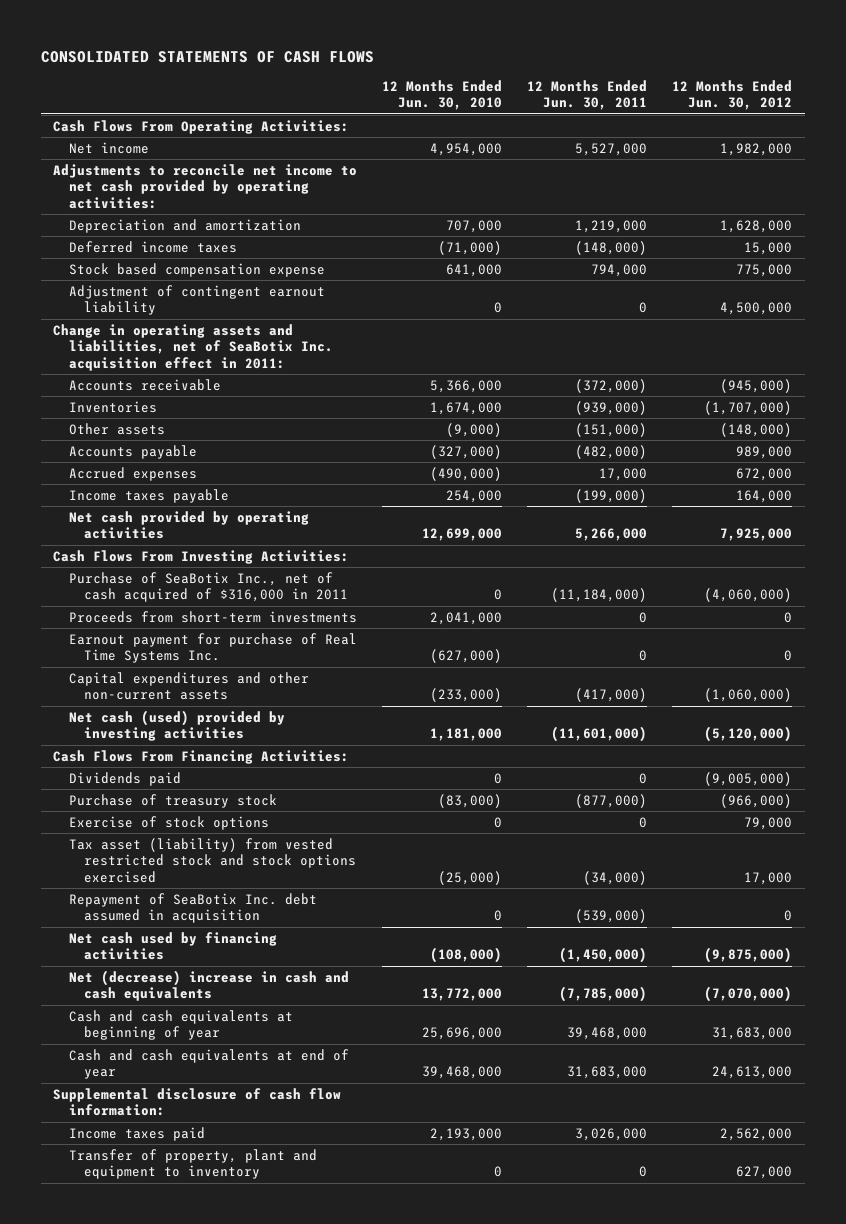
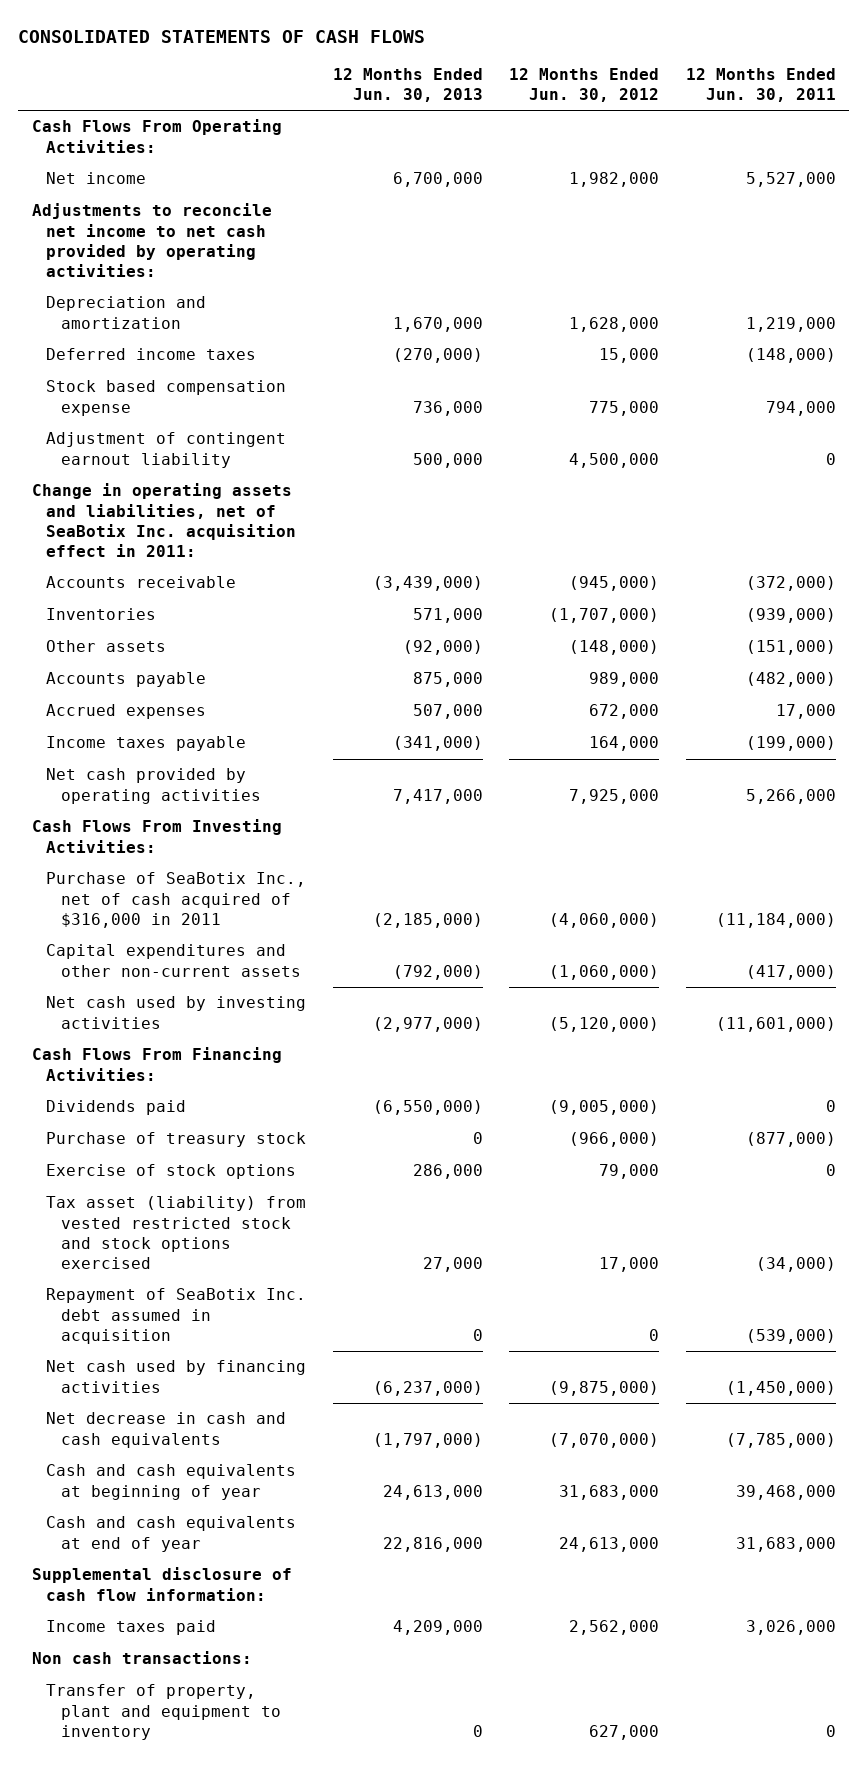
- | 12 Months Ended Jun. 30, 2010 | 12 Months Ended Jun. 30, 2011 | 12 Months Ended Jun. 30, 2012
+ | 12 Months Ended Jun. 30, 2013 | 12 Months Ended Jun. 30, 2012 | 12 Months Ended Jun. 30, 2011
- Proceeds from short-term investments | 2,041,000 | 0 | 0
- Earnout payment for purchase of Real Time Systems Inc. | (627,000) | 0 | 0
- Net cash (used) provided by investing activities | 1,181,000 | (11,601,000) | (5,120,000)
+ Net cash used by investing activities | (2,977,000) | (5,120,000) | (11,601,000)
- Net (decrease) increase in cash and cash equivalents | 13,772,000 | (7,785,000) | (7,070,000)
+ Net decrease in cash and cash equivalents | (1,797,000) | (7,070,000) | (7,785,000)
+ Non cash transactions:

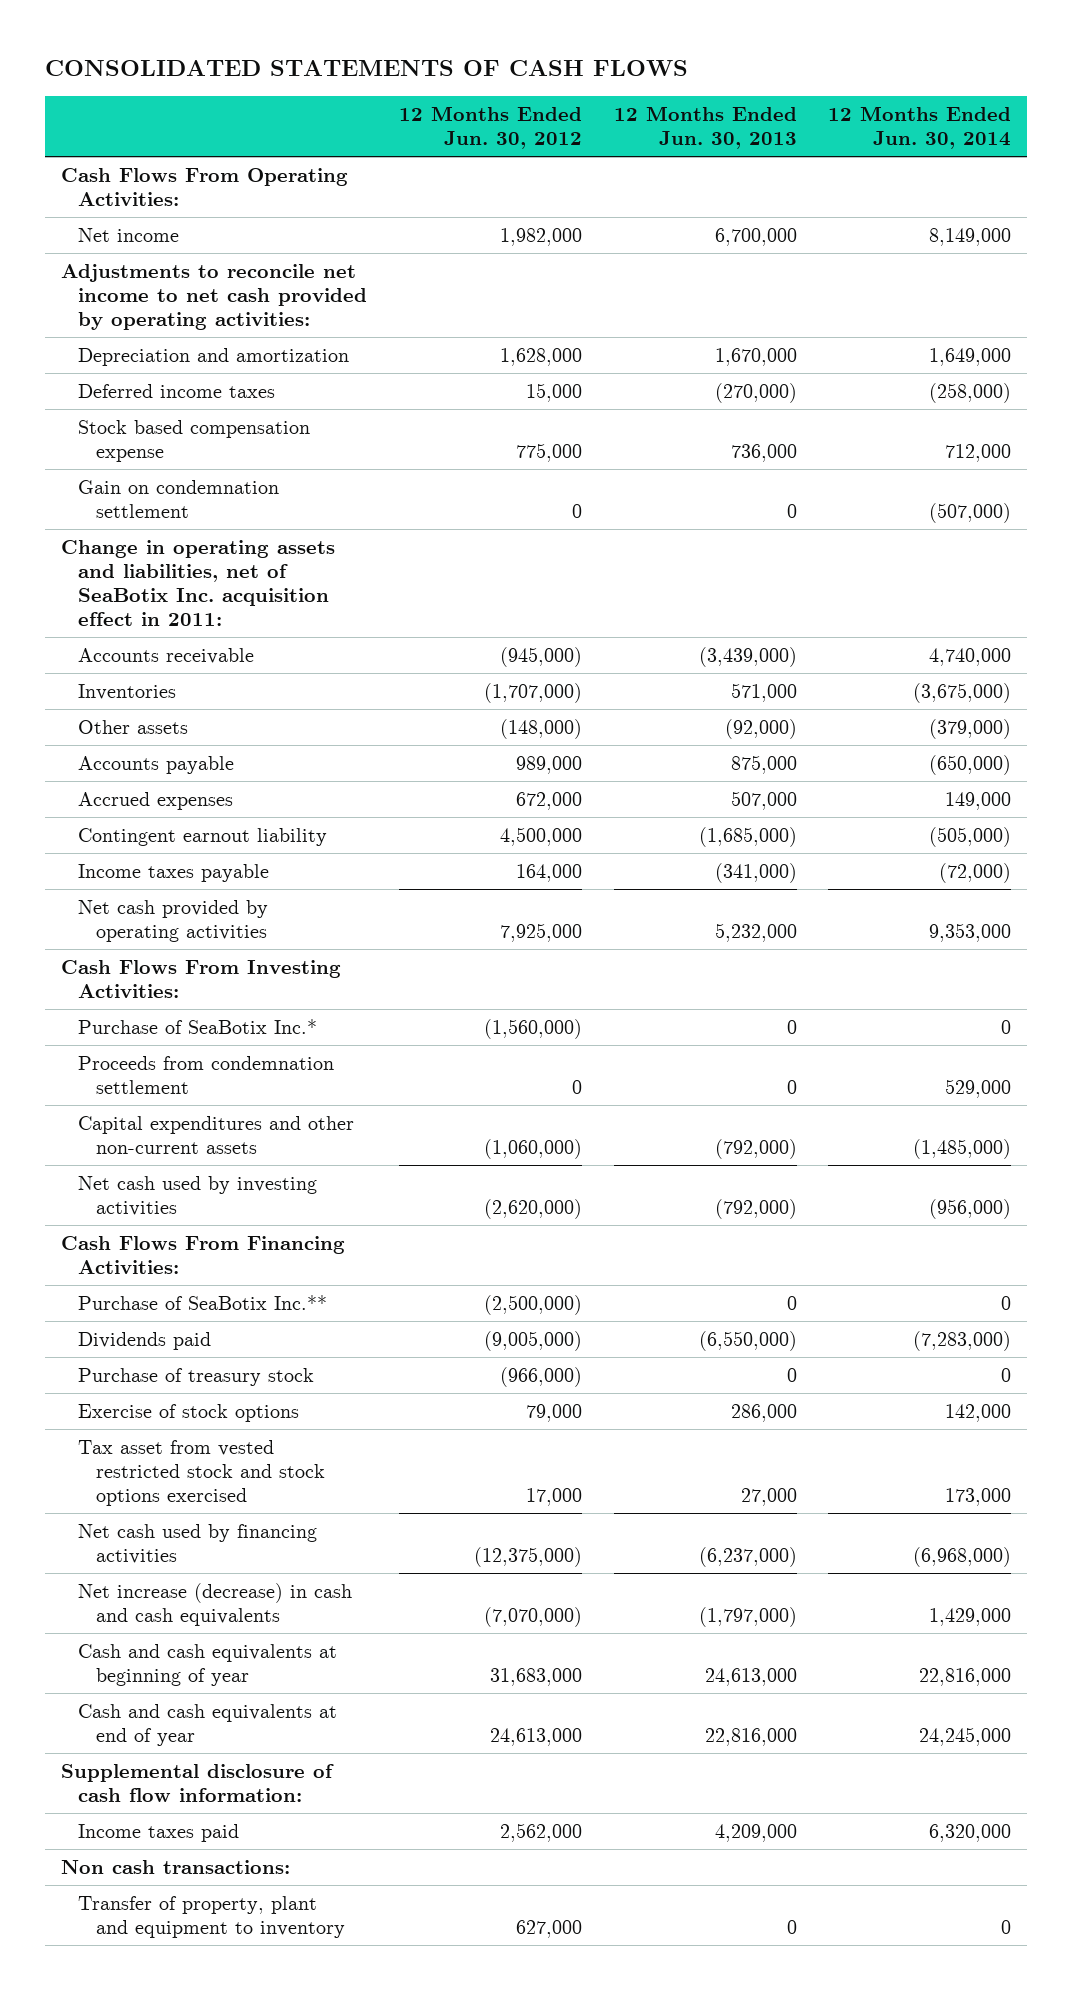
- | 12 Months Ended Jun. 30, 2013 | 12 Months Ended Jun. 30, 2012 | 12 Months Ended Jun. 30, 2011
+ | 12 Months Ended Jun. 30, 2012 | 12 Months Ended Jun. 30, 2013 | 12 Months Ended Jun. 30, 2014
- Adjustment of contingent earnout liability | 500,000 | 4,500,000 | 0
+ Gain on condemnation settlement | 0 | 0 | (507,000)
+ Contingent earnout liability | 4,500,000 | (1,685,000) | (505,000)
- Net cash provided by operating activities | 7,417,000 | 7,925,000 | 5,266,000
+ Net cash provided by operating activities | 7,925,000 | 5,232,000 | 9,353,000
- Purchase of SeaBotix Inc., net of cash acquired of $316,000 in 2011 | (2,185,000) | (4,060,000) | (11,184,000)
+ Purchase of SeaBotix Inc.* | (1,560,000) | 0 | 0
+ Proceeds from condemnation settlement | 0 | 0 | 529,000
- Net cash used by investing activities | (2,977,000) | (5,120,000) | (11,601,000)
+ Net cash used by investing activities | (2,620,000) | (792,000) | (956,000)
+ Purchase of SeaBotix Inc.** | (2,500,000) | 0 | 0
- Tax asset (liability) from vested restricted stock and stock options exercised | 27,000 | 17,000 | (34,000)
- Repayment of SeaBotix Inc. debt assumed in acquisition | 0 | 0 | (539,000)
- Net cash used by financing activities | (6,237,000) | (9,875,000) | (1,450,000)
- Net decrease in cash and cash equivalents | (1,797,000) | (7,070,000) | (7,785,000)
+ Tax asset from vested restricted stock and stock options exercised | 17,000 | 27,000 | 173,000
+ Net cash used by financing activities | (12,375,000) | (6,237,000) | (6,968,000)
+ Net increase (decrease) in cash and cash equivalents | (7,070,000) | (1,797,000) | 1,429,000

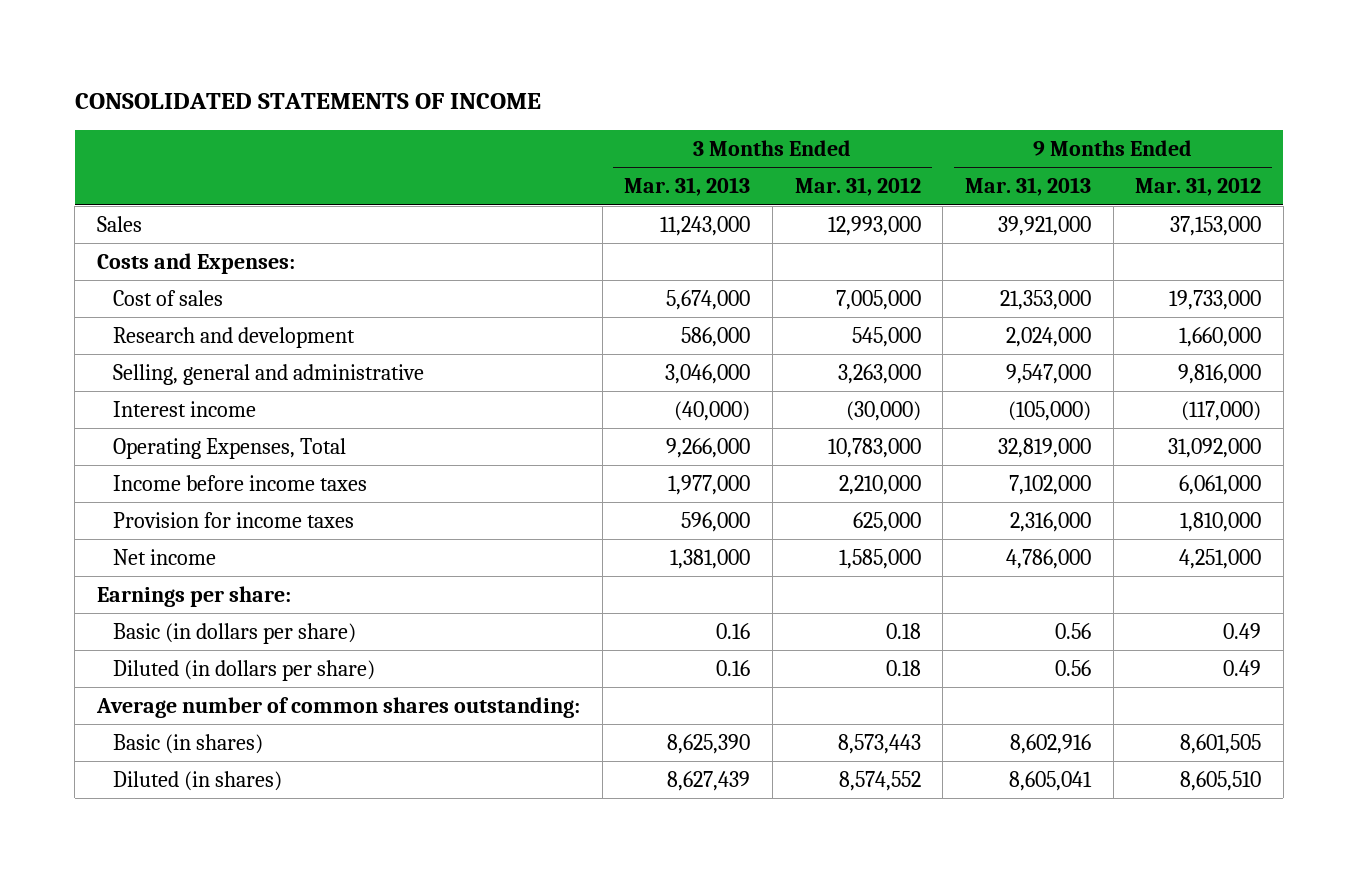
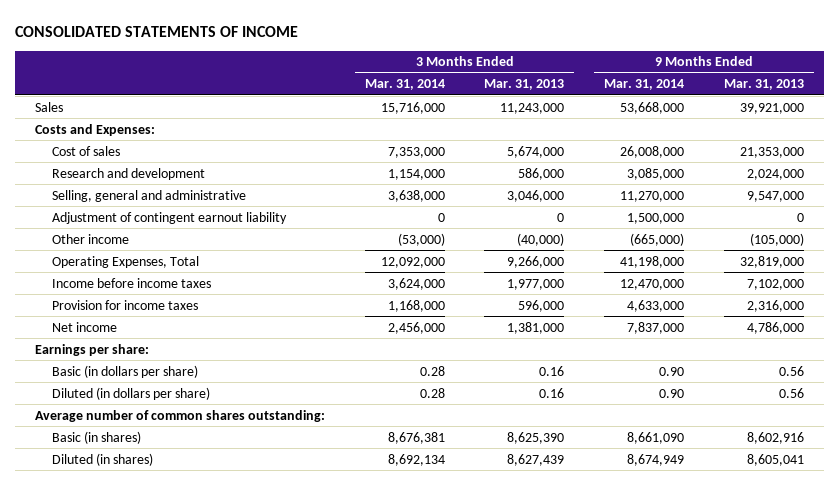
- | 3 Months Ended Mar. 31, 2013 | 3 Months Ended Mar. 31, 2012 | 9 Months Ended Mar. 31, 2013 | 9 Months Ended Mar. 31, 2012
+ | 3 Months Ended Mar. 31, 2014 | 3 Months Ended Mar. 31, 2013 | 9 Months Ended Mar. 31, 2014 | 9 Months Ended Mar. 31, 2013
- Interest income | (40,000) | (30,000) | (105,000) | (117,000)
+ Adjustment of contingent earnout liability | 0 | 0 | 1,500,000 | 0
+ Other income | (53,000) | (40,000) | (665,000) | (105,000)

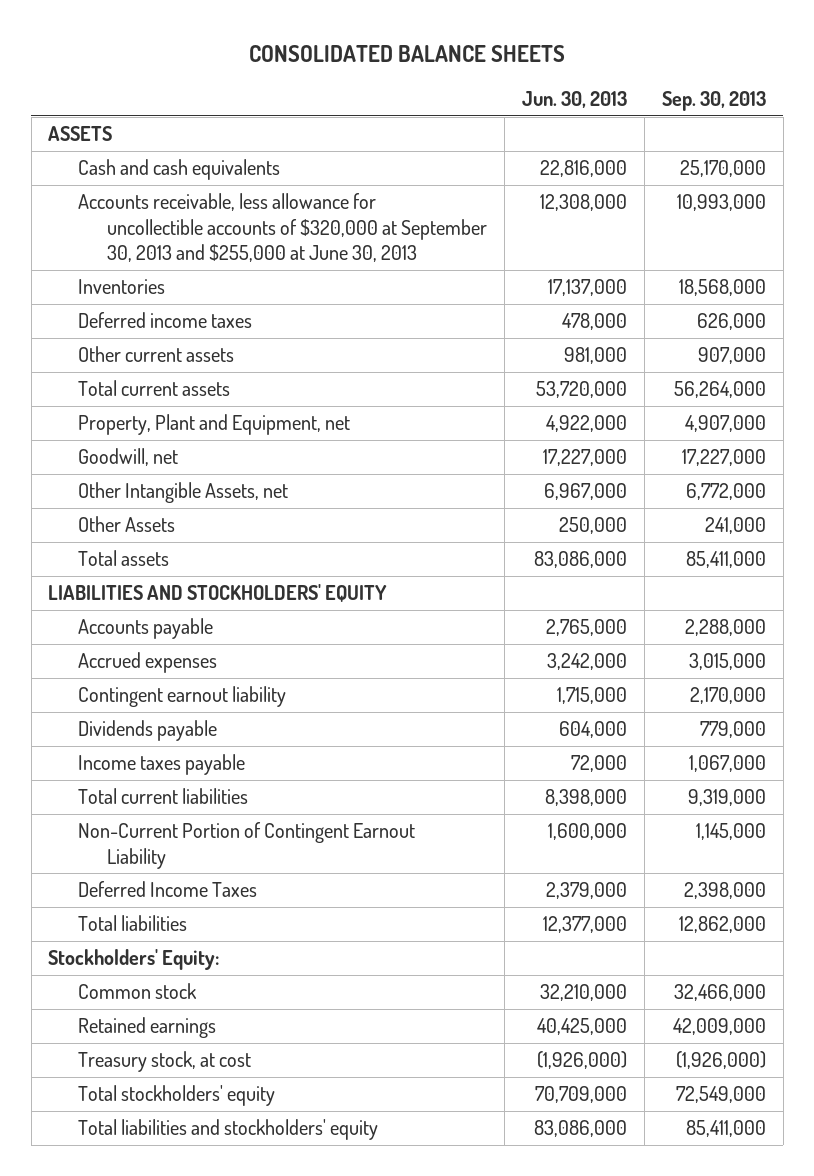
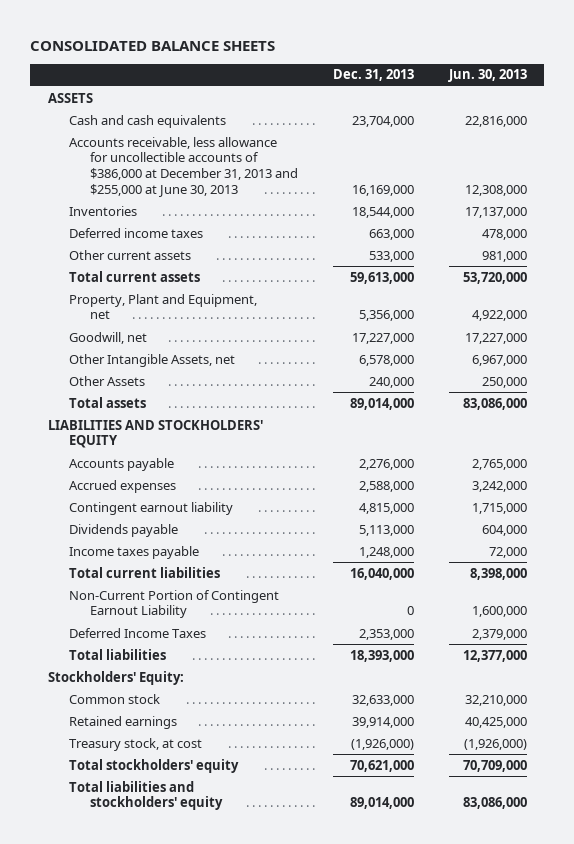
- | Jun. 30, 2013 | Sep. 30, 2013
+ | Dec. 31, 2013 | Jun. 30, 2013
- Accounts receivable, less allowance for uncollectible accounts of $320,000 at September 30, 2013 and $255,000 at June 30, 2013 | 12,308,000 | 10,993,000
+ Accounts receivable, less allowance for uncollectible accounts of $386,000 at December 31, 2013 and $255,000 at June 30, 2013 | 16,169,000 | 12,308,000

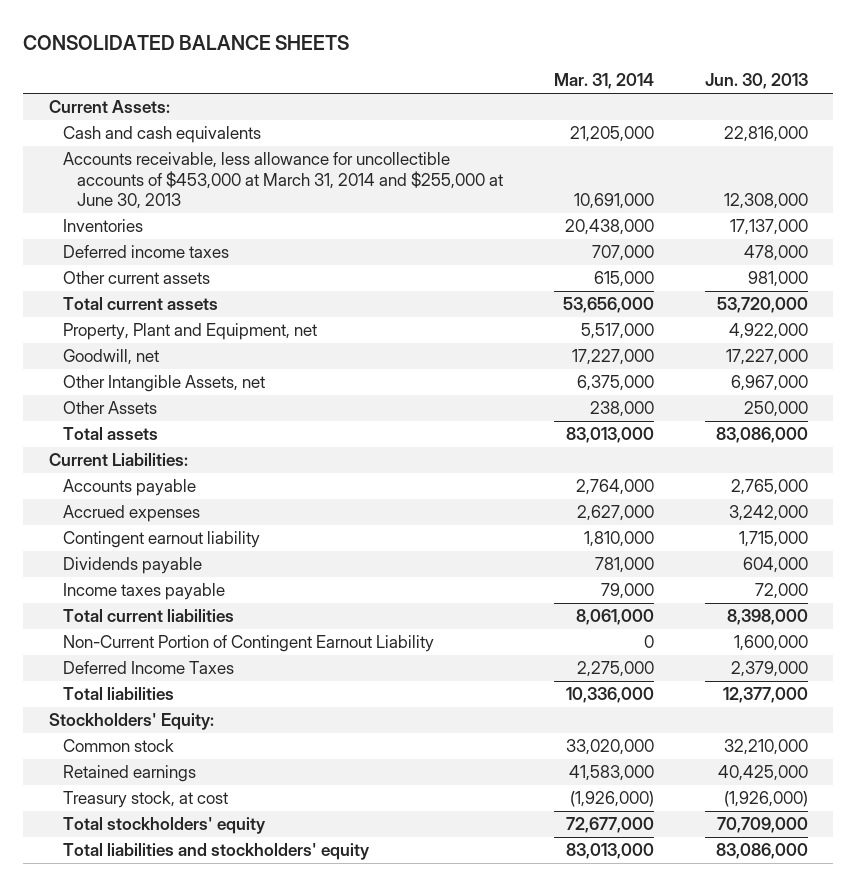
- | Dec. 31, 2013 | Jun. 30, 2013
+ | Mar. 31, 2014 | Jun. 30, 2013
- ASSETS
+ Current Assets:
- Accounts receivable, less allowance for uncollectible accounts of $386,000 at December 31, 2013 and $255,000 at June 30, 2013 | 16,169,000 | 12,308,000
+ Accounts receivable, less allowance for uncollectible accounts of $453,000 at March 31, 2014 and $255,000 at June 30, 2013 | 10,691,000 | 12,308,000
- LIABILITIES AND STOCKHOLDERS' EQUITY
+ Current Liabilities:

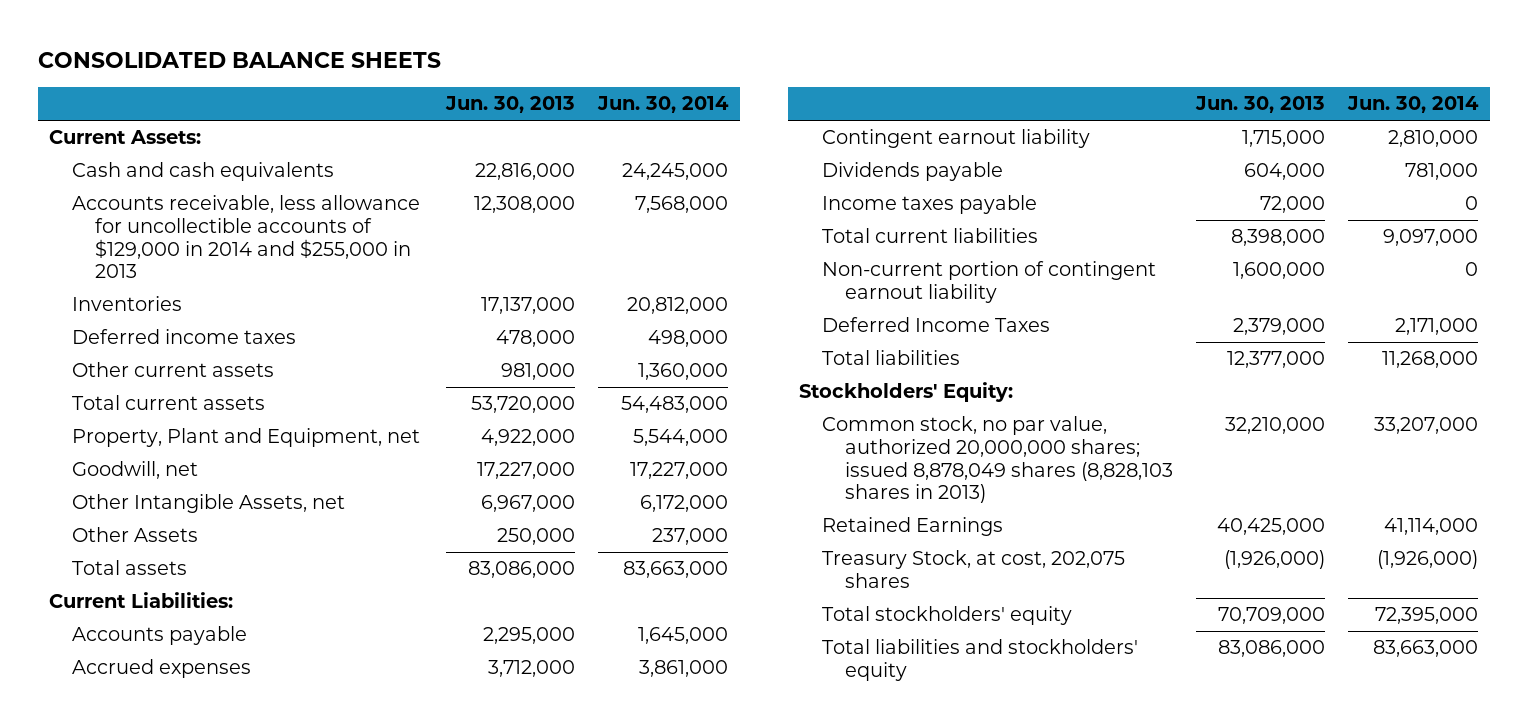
- | Mar. 31, 2014 | Jun. 30, 2013
+ | Jun. 30, 2013 | Jun. 30, 2014
- Accounts receivable, less allowance for uncollectible accounts of $453,000 at March 31, 2014 and $255,000 at June 30, 2013 | 10,691,000 | 12,308,000
+ Accounts receivable, less allowance for uncollectible accounts of $129,000 in 2014 and $255,000 in 2013 | 12,308,000 | 7,568,000
- Accounts payable | 2,764,000 | 2,765,000
- Accrued expenses | 2,627,000 | 3,242,000
+ Accounts payable | 2,295,000 | 1,645,000
+ Accrued expenses | 3,712,000 | 3,861,000
- Non-Current Portion of Contingent Earnout Liability | 0 | 1,600,000
+ Non-current portion of contingent earnout liability | 1,600,000 | 0
- Common stock | 33,020,000 | 32,210,000
- Retained earnings | 41,583,000 | 40,425,000
- Treasury stock, at cost | (1,926,000) | (1,926,000)
+ Common stock, no par value, authorized 20,000,000 shares; issued 8,878,049 shares (8,828,103 shares in 2013) | 32,210,000 | 33,207,000
+ Retained Earnings | 40,425,000 | 41,114,000
+ Treasury Stock, at cost, 202,075 shares | (1,926,000) | (1,926,000)

